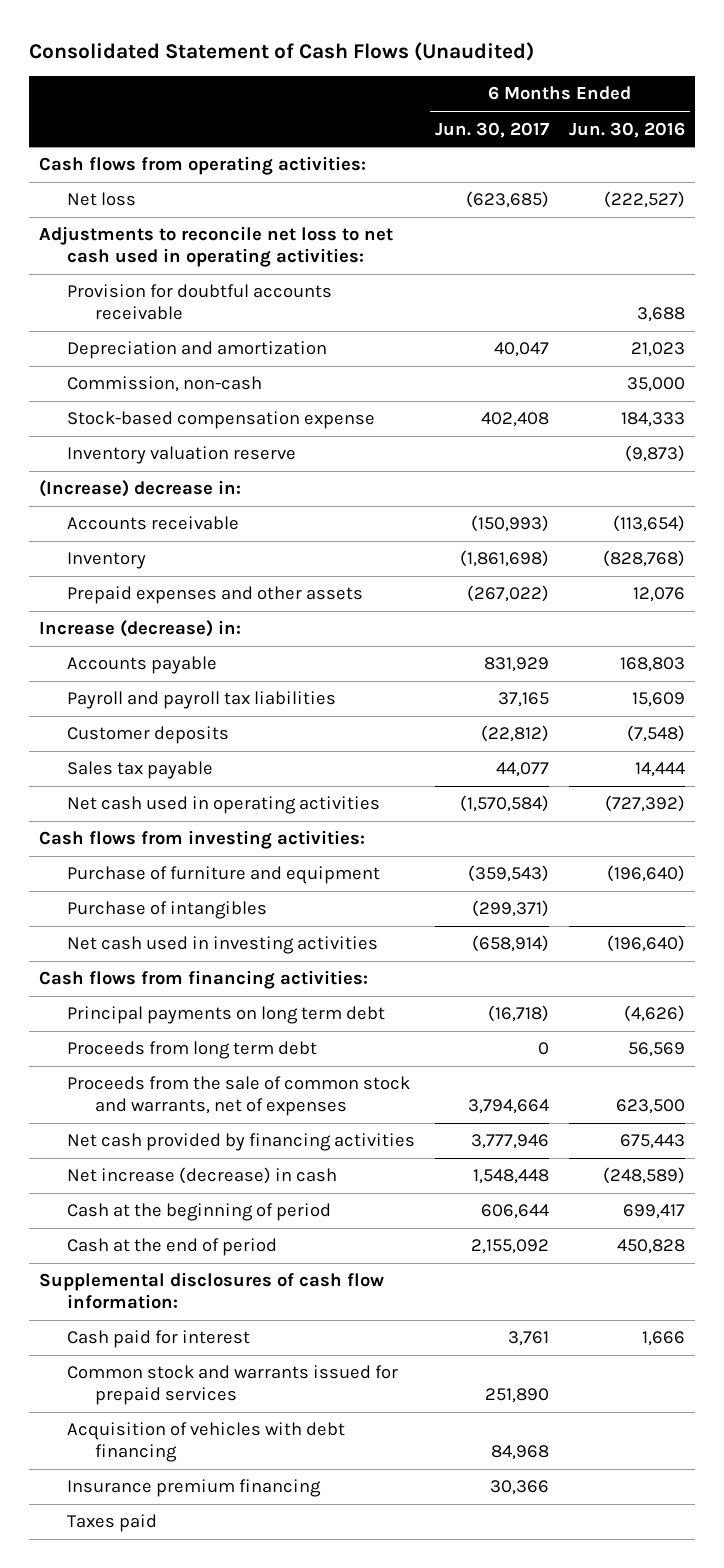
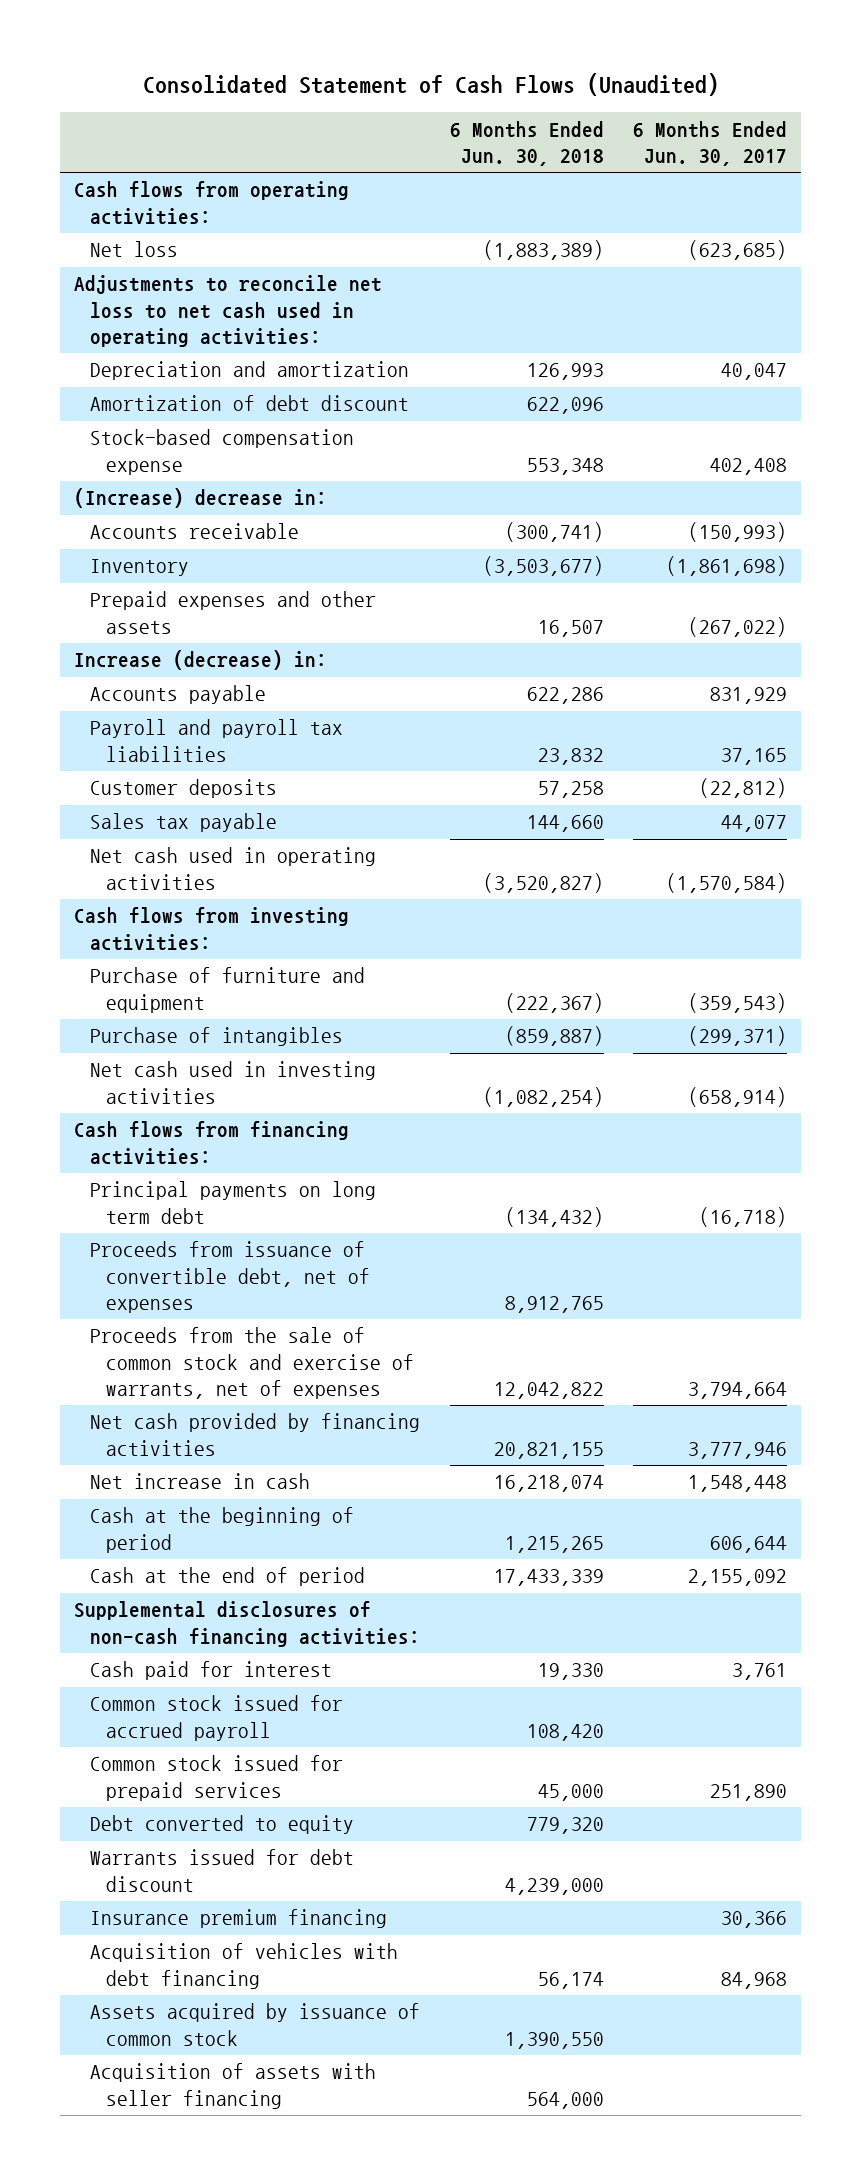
- | 6 Months Ended Jun. 30, 2017 | 6 Months Ended Jun. 30, 2016
+ | 6 Months Ended Jun. 30, 2018 | 6 Months Ended Jun. 30, 2017
- Provision for doubtful accounts receivable | | 3,688
- Commission, non-cash | | 35,000
+ Amortization of debt discount | 622,096 |
- Inventory valuation reserve | | (9,873)
- Proceeds from long term debt | 0 | 56,569
- Proceeds from the sale of common stock and warrants, net of expenses | 3,794,664 | 623,500
+ Proceeds from issuance of convertible debt, net of expenses | 8,912,765 |
+ Proceeds from the sale of common stock and exercise of warrants, net of expenses | 12,042,822 | 3,794,664
- Net increase (decrease) in cash | 1,548,448 | (248,589)
+ Net increase in cash | 16,218,074 | 1,548,448
- Supplemental disclosures of cash flow information:
+ Supplemental disclosures of non-cash financing activities:
- Common stock and warrants issued for prepaid services | 251,890 |
+ Common stock issued for accrued payroll | 108,420 |
+ Common stock issued for prepaid services | 45,000 | 251,890
+ Debt converted to equity | 779,320 |
+ Warrants issued for debt discount | 4,239,000 |
- Taxes paid
moved down: Acquisition of vehicles with debt financing | 56,174 | 84,968
+ Assets acquired by issuance of common stock | 1,390,550 |
+ Acquisition of assets with seller financing | 564,000 |

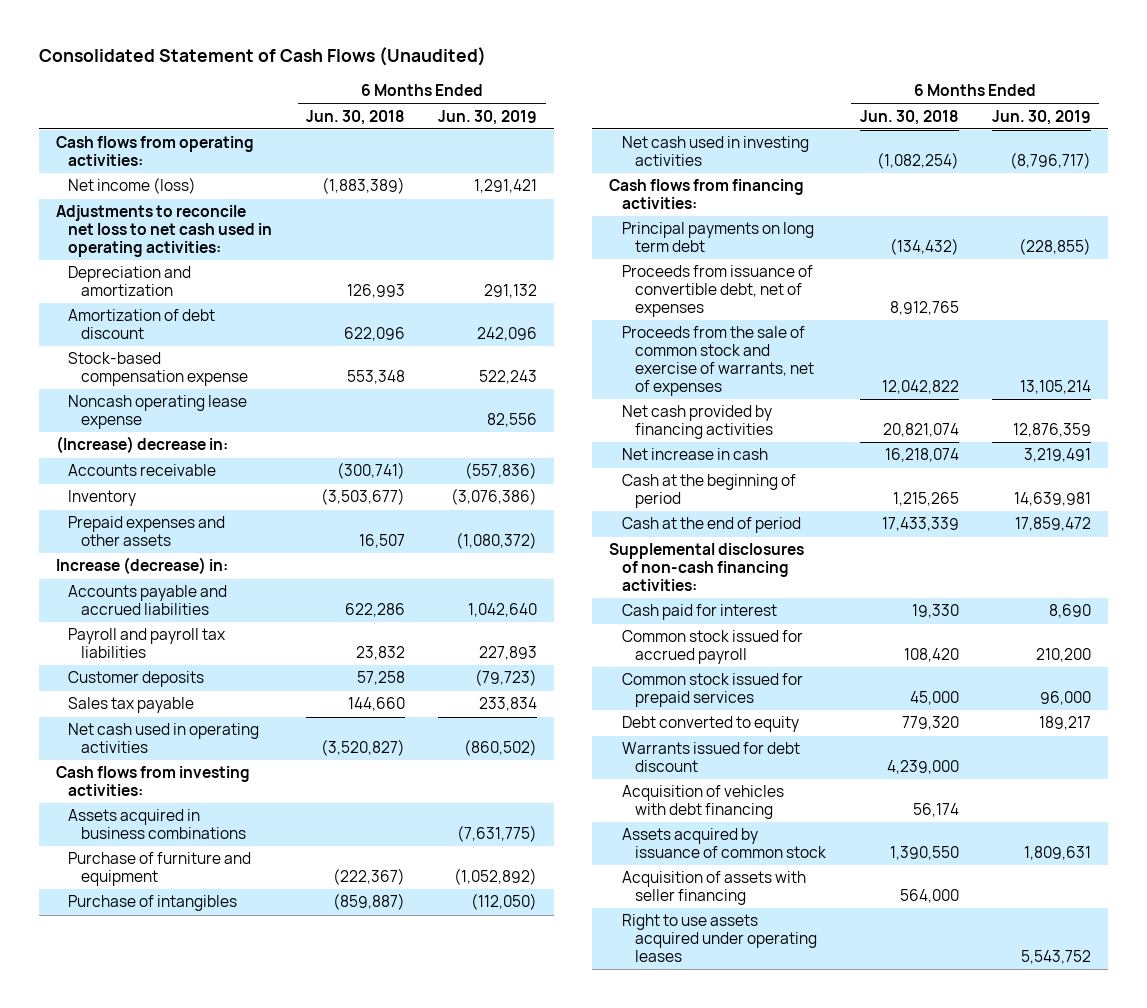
- | 6 Months Ended Jun. 30, 2018 | 6 Months Ended Jun. 30, 2017
+ | 6 Months Ended Jun. 30, 2018 | 6 Months Ended Jun. 30, 2019
- Net loss | (1,883,389) | (623,685)
+ Net income (loss) | (1,883,389) | 1,291,421
+ Noncash operating lease expense | | 82,556
- Accounts payable | 622,286 | 831,929
+ Accounts payable and accrued liabilities | 622,286 | 1,042,640
+ Assets acquired in business combinations | | (7,631,775)
- Net cash provided by financing activities | 20,821,155 | 3,777,946
+ Net cash provided by financing activities | 20,821,074 | 12,876,359
- Insurance premium financing | | 30,366
+ Right to use assets acquired under operating leases | | 5,543,752

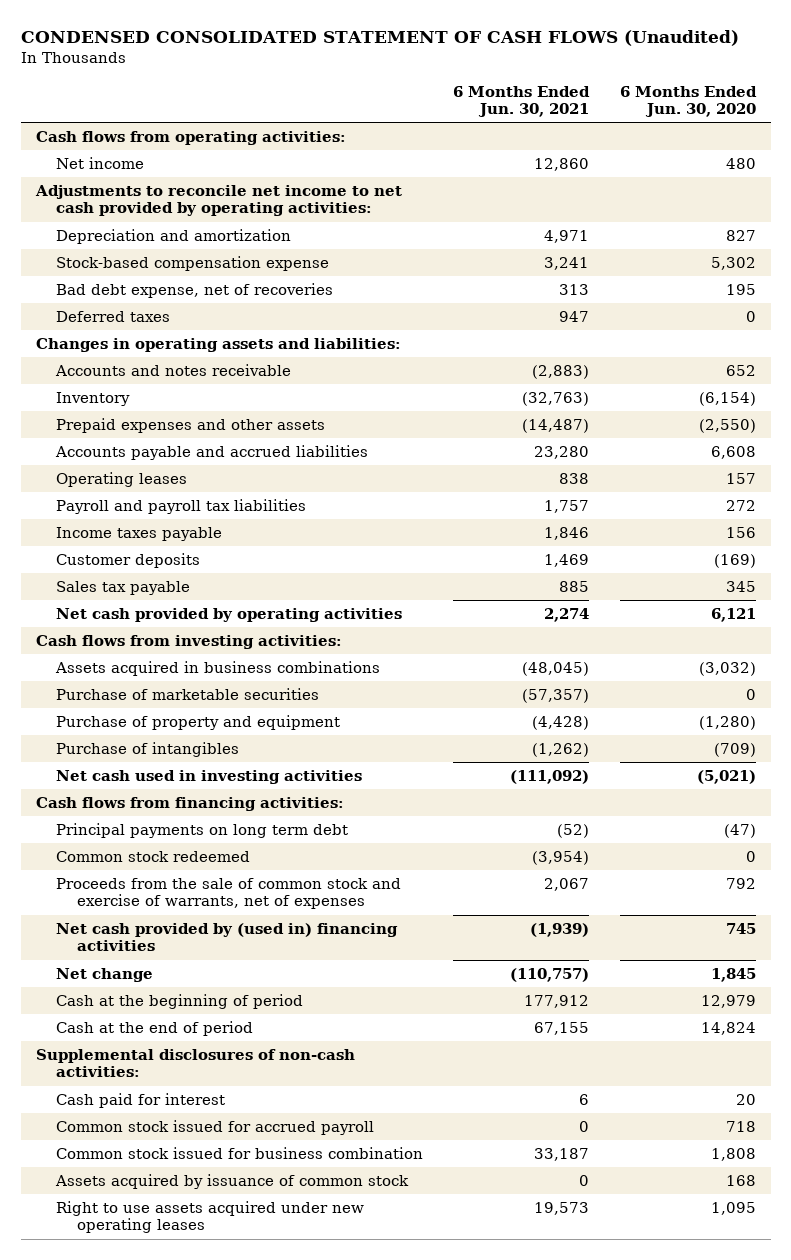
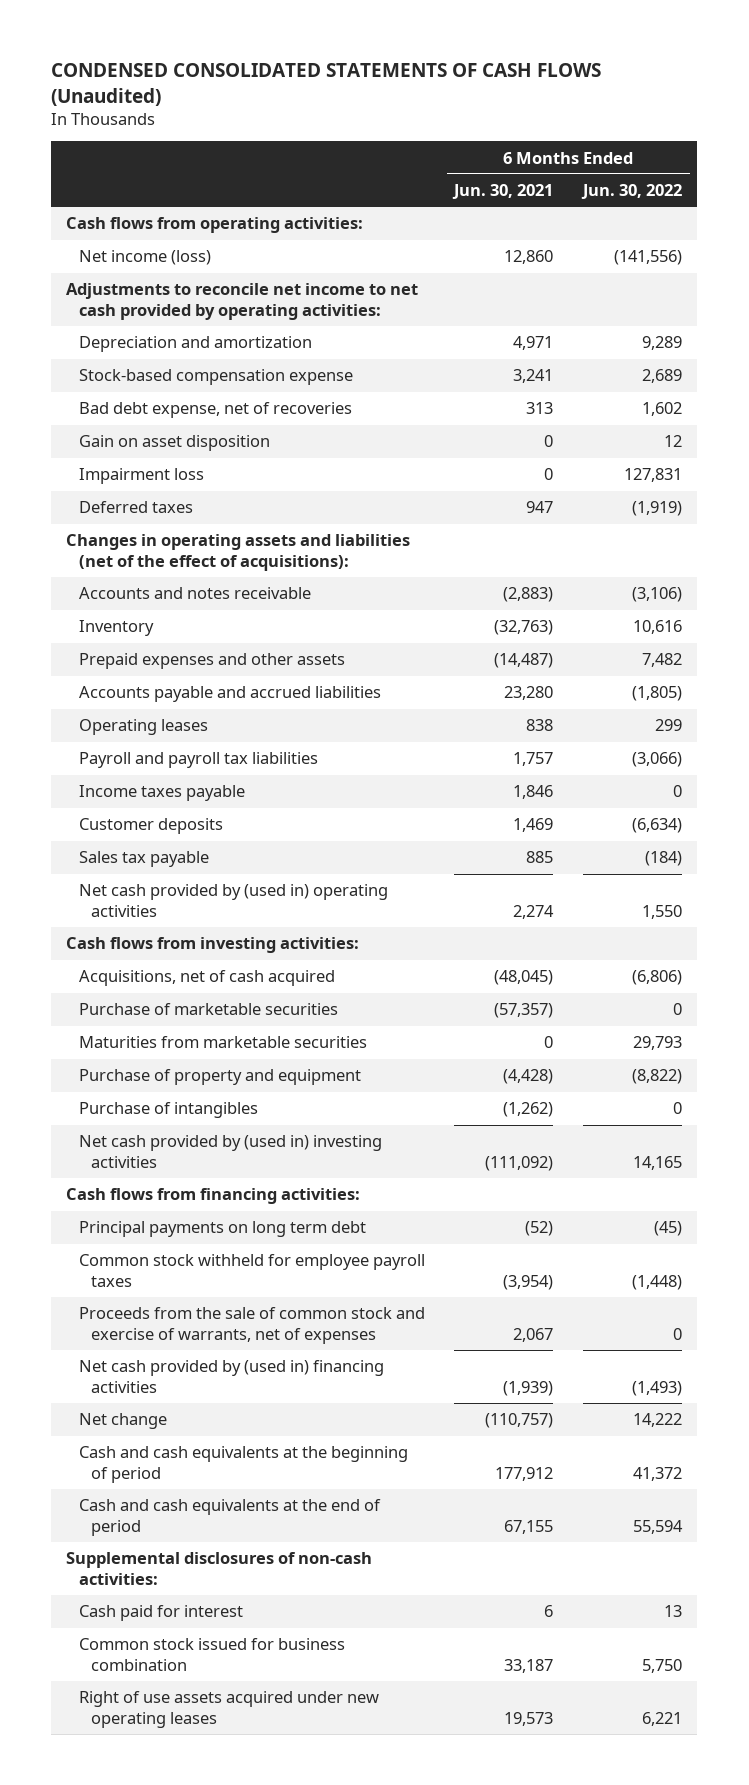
- CONDENSED CONSOLIDATED STATEMENT OF CASH FLOWS (Unaudited)
+ CONDENSED CONSOLIDATED STATEMENTS OF CASH FLOWS (Unaudited)
- | 6 Months Ended Jun. 30, 2021 | 6 Months Ended Jun. 30, 2020
+ | 6 Months Ended Jun. 30, 2021 | 6 Months Ended Jun. 30, 2022
- Net income | 12,860 | 480
+ Net income (loss) | 12,860 | (141,556)
+ Gain on asset disposition | 0 | 12
+ Impairment loss | 0 | 127,831
- Changes in operating assets and liabilities:
+ Changes in operating assets and liabilities (net of the effect of acquisitions):
- Net cash provided by operating activities | 2,274 | 6,121
+ Net cash provided by (used in) operating activities | 2,274 | 1,550
- Assets acquired in business combinations | (48,045) | (3,032)
+ Acquisitions, net of cash acquired | (48,045) | (6,806)
+ Maturities from marketable securities | 0 | 29,793
- Net cash used in investing activities | (111,092) | (5,021)
+ Net cash provided by (used in) investing activities | (111,092) | 14,165
- Common stock redeemed | (3,954) | 0
+ Common stock withheld for employee payroll taxes | (3,954) | (1,448)
- Cash at the beginning of period | 177,912 | 12,979
- Cash at the end of period | 67,155 | 14,824
+ Cash and cash equivalents at the beginning of period | 177,912 | 41,372
+ Cash and cash equivalents at the end of period | 67,155 | 55,594
- Common stock issued for accrued payroll | 0 | 718
- Assets acquired by issuance of common stock | 0 | 168
- Right to use assets acquired under new operating leases | 19,573 | 1,095
+ Right of use assets acquired under new operating leases | 19,573 | 6,221

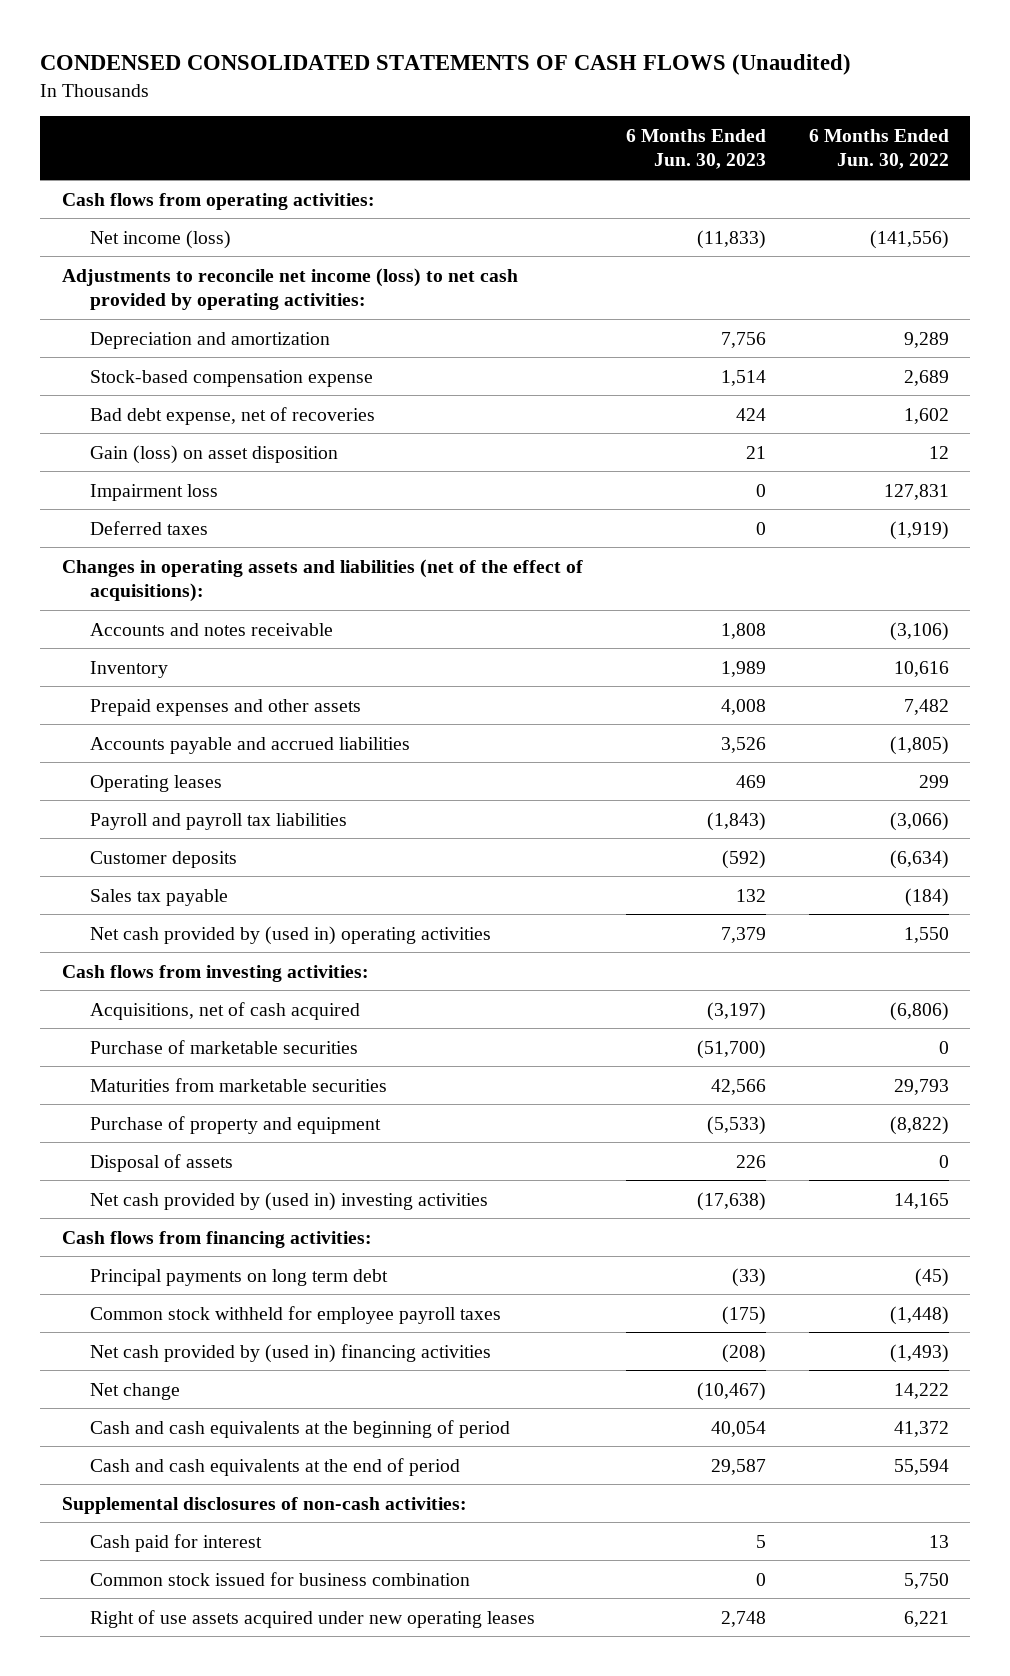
- | 6 Months Ended Jun. 30, 2021 | 6 Months Ended Jun. 30, 2022
+ | 6 Months Ended Jun. 30, 2023 | 6 Months Ended Jun. 30, 2022
- Adjustments to reconcile net income to net cash provided by operating activities:
+ Adjustments to reconcile net income (loss) to net cash provided by operating activities:
- Gain on asset disposition | 0 | 12
+ Gain (loss) on asset disposition | 21 | 12
- Income taxes payable | 1,846 | 0
- Purchase of intangibles | (1,262) | 0
+ Disposal of assets | 226 | 0
- Proceeds from the sale of common stock and exercise of warrants, net of expenses | 2,067 | 0

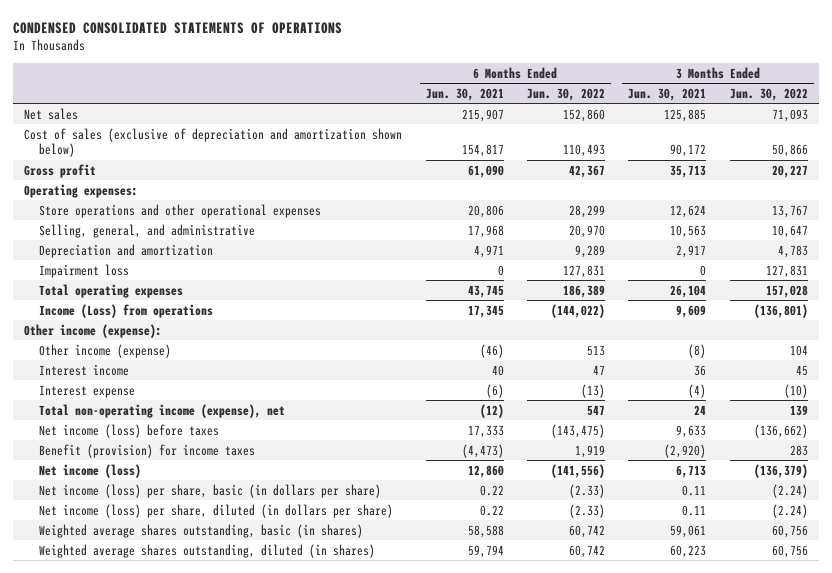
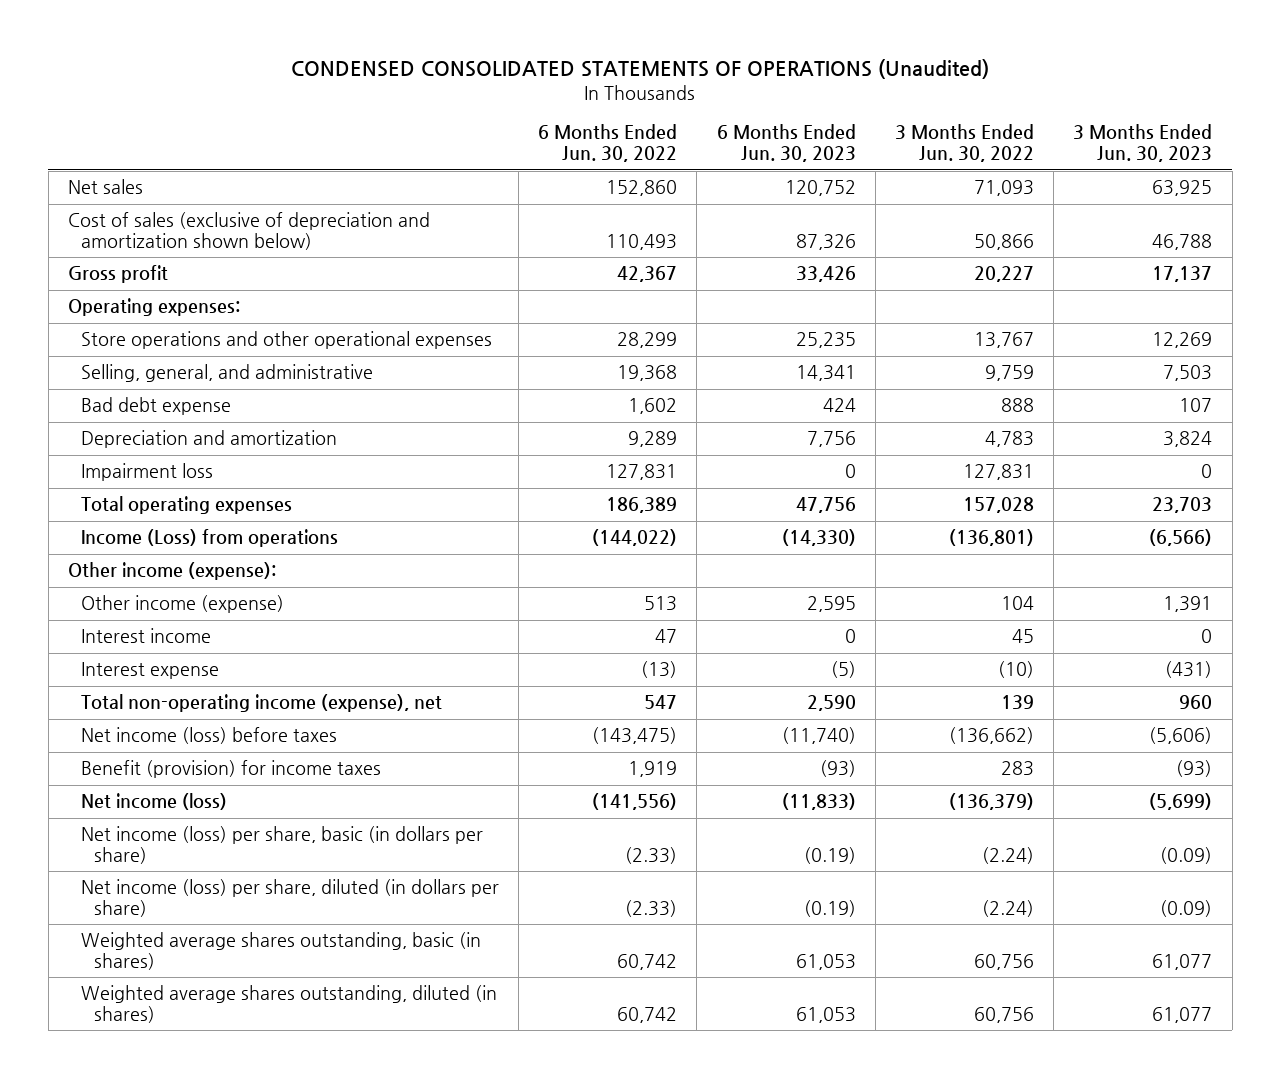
- CONDENSED CONSOLIDATED STATEMENTS OF OPERATIONS
+ CONDENSED CONSOLIDATED STATEMENTS OF OPERATIONS (Unaudited)
- | 6 Months Ended Jun. 30, 2021 | 6 Months Ended Jun. 30, 2022 | 3 Months Ended Jun. 30, 2021 | 3 Months Ended Jun. 30, 2022
+ | 6 Months Ended Jun. 30, 2022 | 6 Months Ended Jun. 30, 2023 | 3 Months Ended Jun. 30, 2022 | 3 Months Ended Jun. 30, 2023
- Selling, general, and administrative | 17,968 | 20,970 | 10,563 | 10,647
+ Selling, general, and administrative | 19,368 | 14,341 | 9,759 | 7,503
+ Bad debt expense | 1,602 | 424 | 888 | 107

